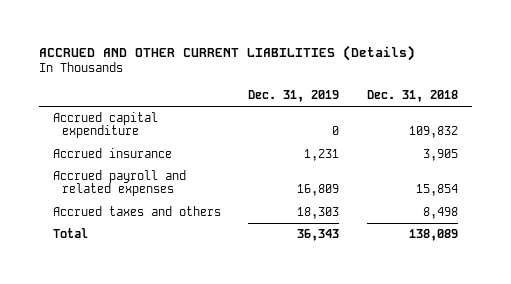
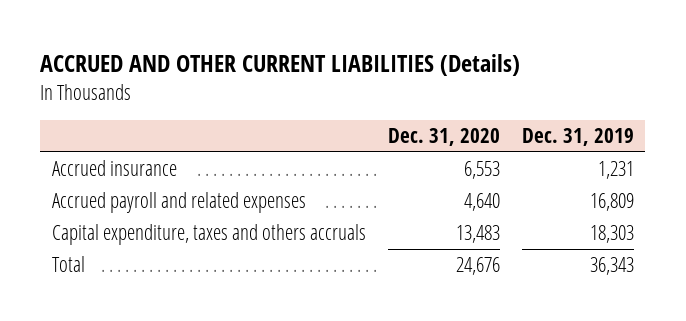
- | Dec. 31, 2019 | Dec. 31, 2018
+ | Dec. 31, 2020 | Dec. 31, 2019
- Accrued capital expenditure | 0 | 109,832
- Accrued taxes and others | 18,303 | 8,498
+ Capital expenditure, taxes and others accruals | 13,483 | 18,303

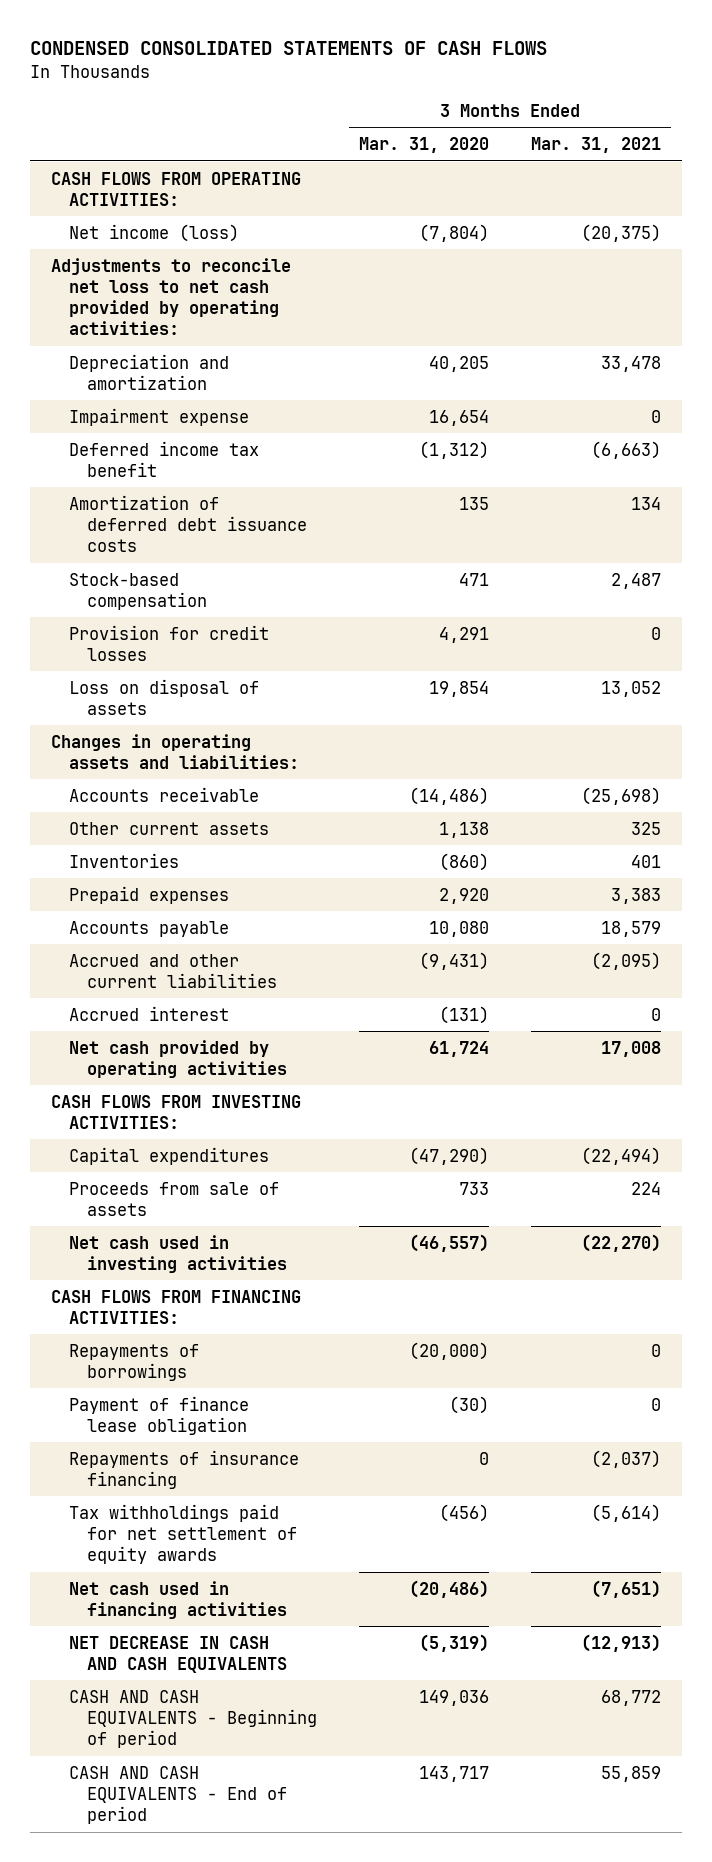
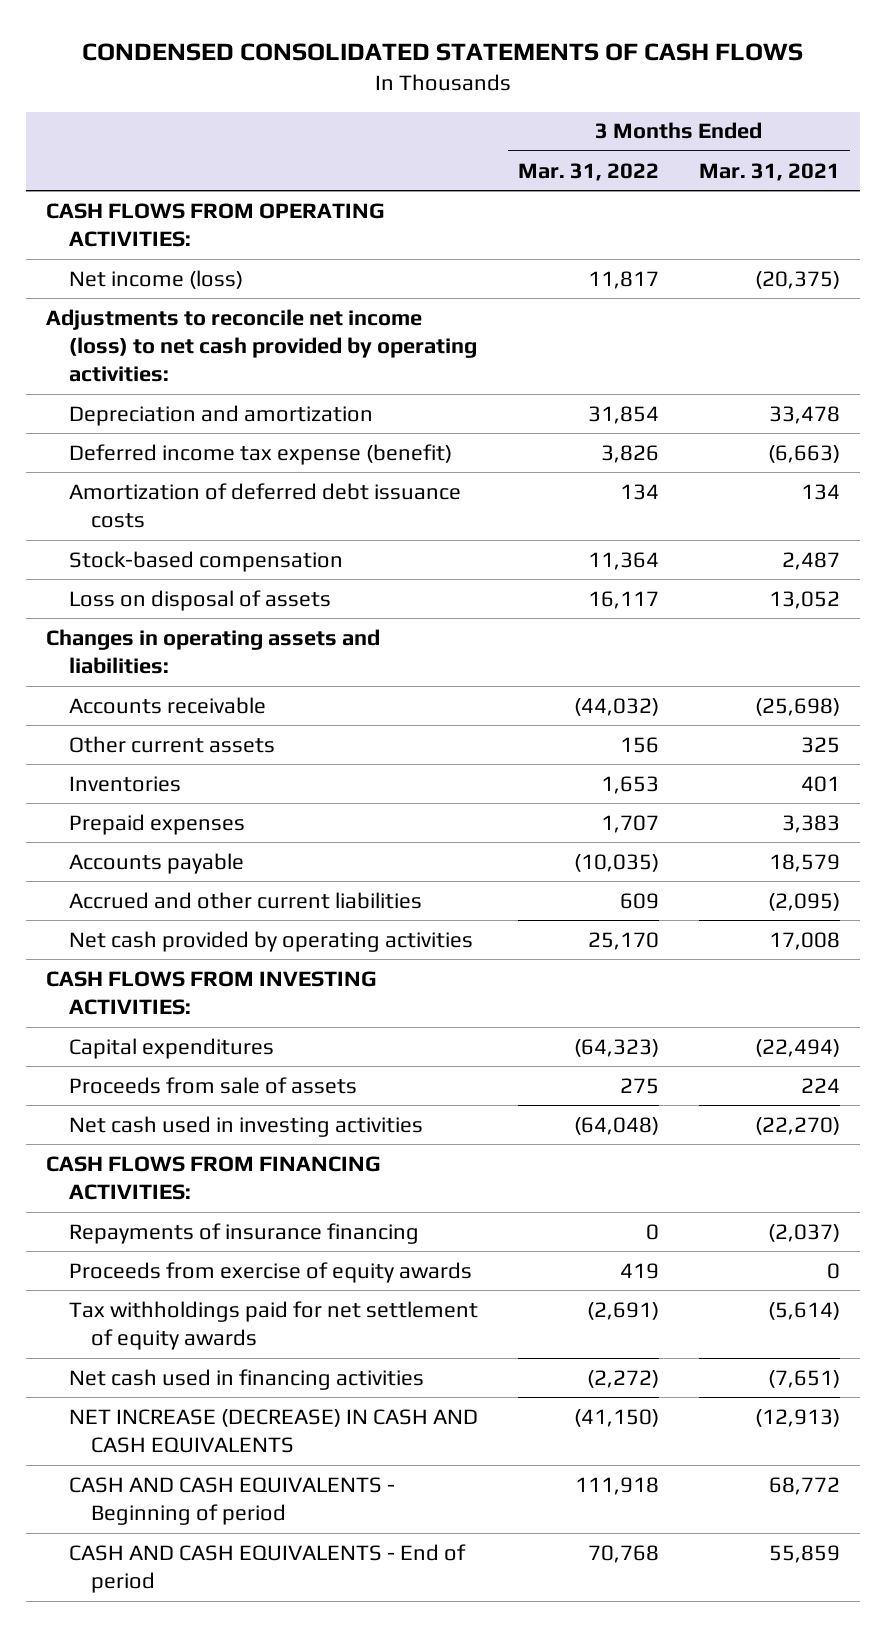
- | 3 Months Ended Mar. 31, 2020 | 3 Months Ended Mar. 31, 2021
+ | 3 Months Ended Mar. 31, 2022 | 3 Months Ended Mar. 31, 2021
- Adjustments to reconcile net loss to net cash provided by operating activities:
+ Adjustments to reconcile net income (loss) to net cash provided by operating activities:
- Impairment expense | 16,654 | 0
- Deferred income tax benefit | (1,312) | (6,663)
+ Deferred income tax expense (benefit) | 3,826 | (6,663)
- Provision for credit losses | 4,291 | 0
- Accrued interest | (131) | 0
- Repayments of borrowings | (20,000) | 0
- Payment of finance lease obligation | (30) | 0
+ Proceeds from exercise of equity awards | 419 | 0
- NET DECREASE IN CASH AND CASH EQUIVALENTS | (5,319) | (12,913)
+ NET INCREASE (DECREASE) IN CASH AND CASH EQUIVALENTS | (41,150) | (12,913)

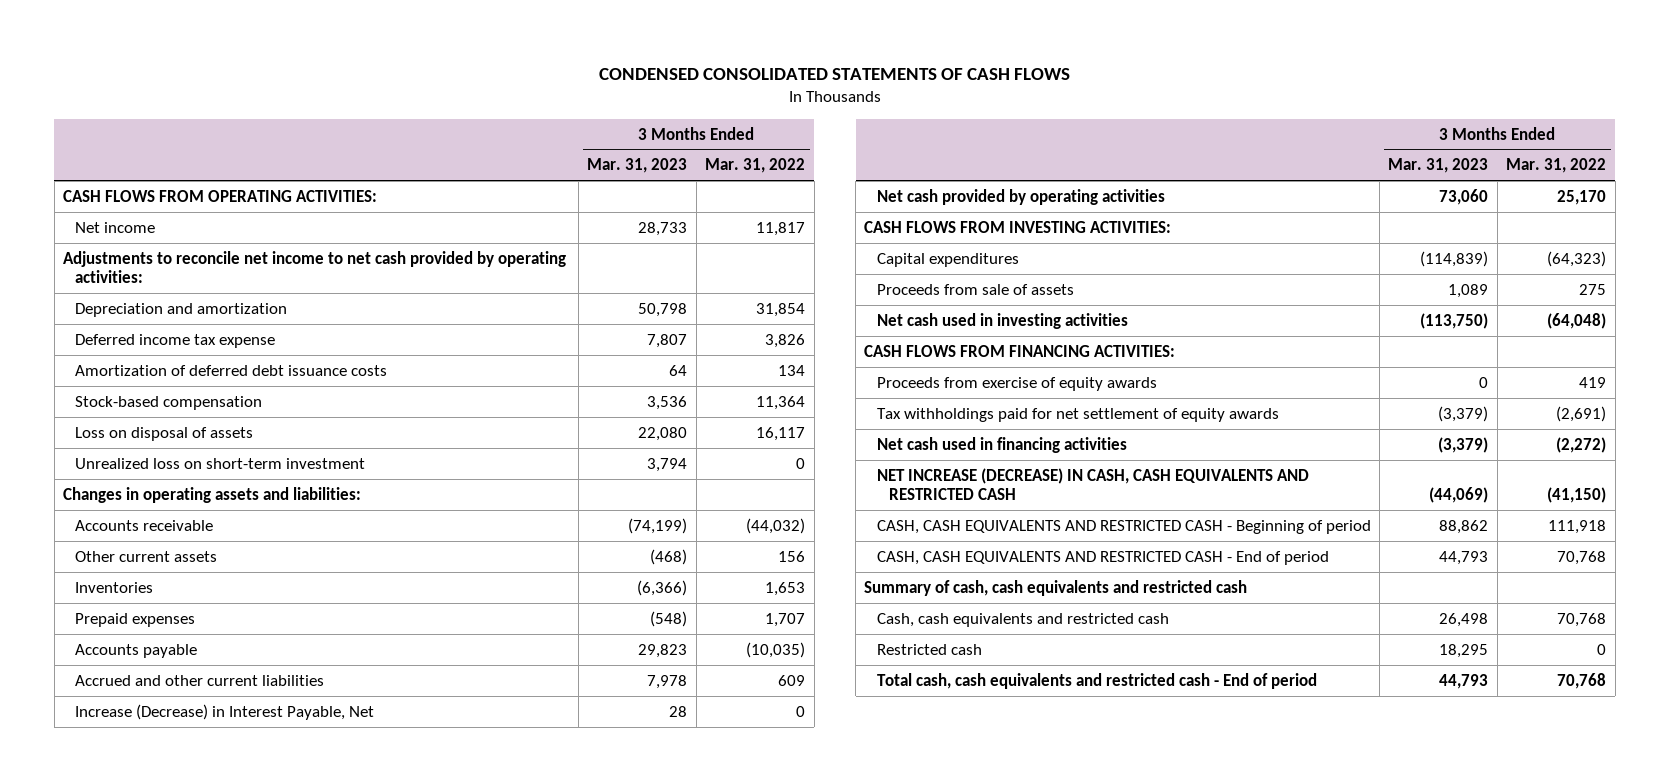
- | 3 Months Ended Mar. 31, 2022 | 3 Months Ended Mar. 31, 2021
+ | 3 Months Ended Mar. 31, 2023 | 3 Months Ended Mar. 31, 2022
- Net income (loss) | 11,817 | (20,375)
- Adjustments to reconcile net income (loss) to net cash provided by operating activities:
+ Net income | 28,733 | 11,817
+ Adjustments to reconcile net income to net cash provided by operating activities:
- Deferred income tax expense (benefit) | 3,826 | (6,663)
+ Deferred income tax expense | 7,807 | 3,826
+ Unrealized loss on short-term investment | 3,794 | 0
+ Increase (Decrease) in Interest Payable, Net | 28 | 0
- Repayments of insurance financing | 0 | (2,037)
- NET INCREASE (DECREASE) IN CASH AND CASH EQUIVALENTS | (41,150) | (12,913)
- CASH AND CASH EQUIVALENTS - Beginning of period | 111,918 | 68,772
- CASH AND CASH EQUIVALENTS - End of period | 70,768 | 55,859
+ NET INCREASE (DECREASE) IN CASH, CASH EQUIVALENTS AND RESTRICTED CASH | (44,069) | (41,150)
+ CASH, CASH EQUIVALENTS AND RESTRICTED CASH - Beginning of period | 88,862 | 111,918
+ CASH, CASH EQUIVALENTS AND RESTRICTED CASH - End of period | 44,793 | 70,768
+ Summary of cash, cash equivalents and restricted cash
+ Cash, cash equivalents and restricted cash | 26,498 | 70,768
+ Restricted cash | 18,295 | 0
+ Total cash, cash equivalents and restricted cash - End of period | 44,793 | 70,768

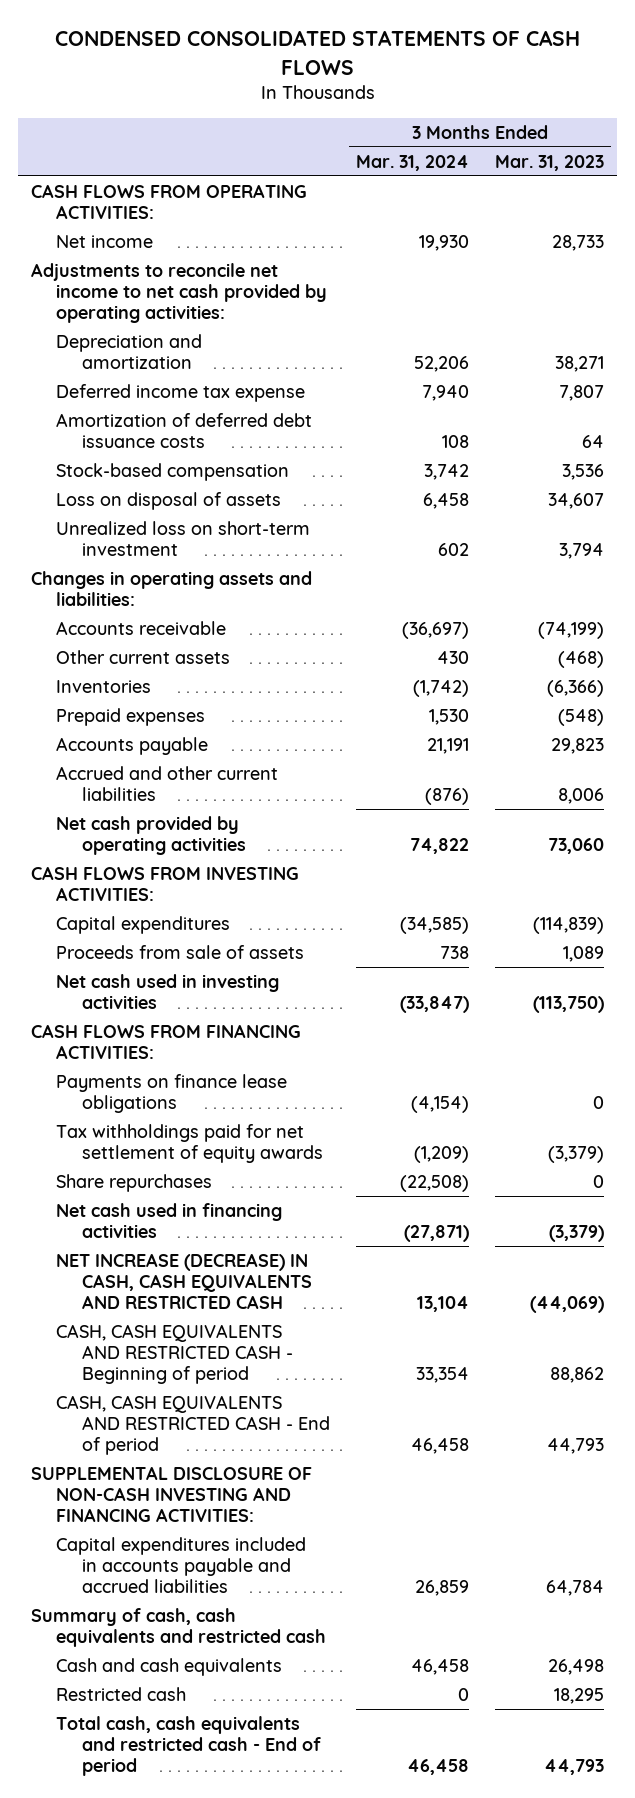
- | 3 Months Ended Mar. 31, 2023 | 3 Months Ended Mar. 31, 2022
+ | 3 Months Ended Mar. 31, 2024 | 3 Months Ended Mar. 31, 2023
- Depreciation and amortization | 50,798 | 31,854
+ Depreciation and amortization | 52,206 | 38,271
- Loss on disposal of assets | 22,080 | 16,117
+ Loss on disposal of assets | 6,458 | 34,607
- Accrued and other current liabilities | 7,978 | 609
- Increase (Decrease) in Interest Payable, Net | 28 | 0
+ Accrued and other current liabilities | (876) | 8,006
- Proceeds from exercise of equity awards | 0 | 419
+ Payments on finance lease obligations | (4,154) | 0
+ Share repurchases | (22,508) | 0
+ SUPPLEMENTAL DISCLOSURE OF NON-CASH INVESTING AND FINANCING ACTIVITIES:
+ Capital expenditures included in accounts payable and accrued liabilities | 26,859 | 64,784
- Cash, cash equivalents and restricted cash | 26,498 | 70,768
+ Cash and cash equivalents | 46,458 | 26,498

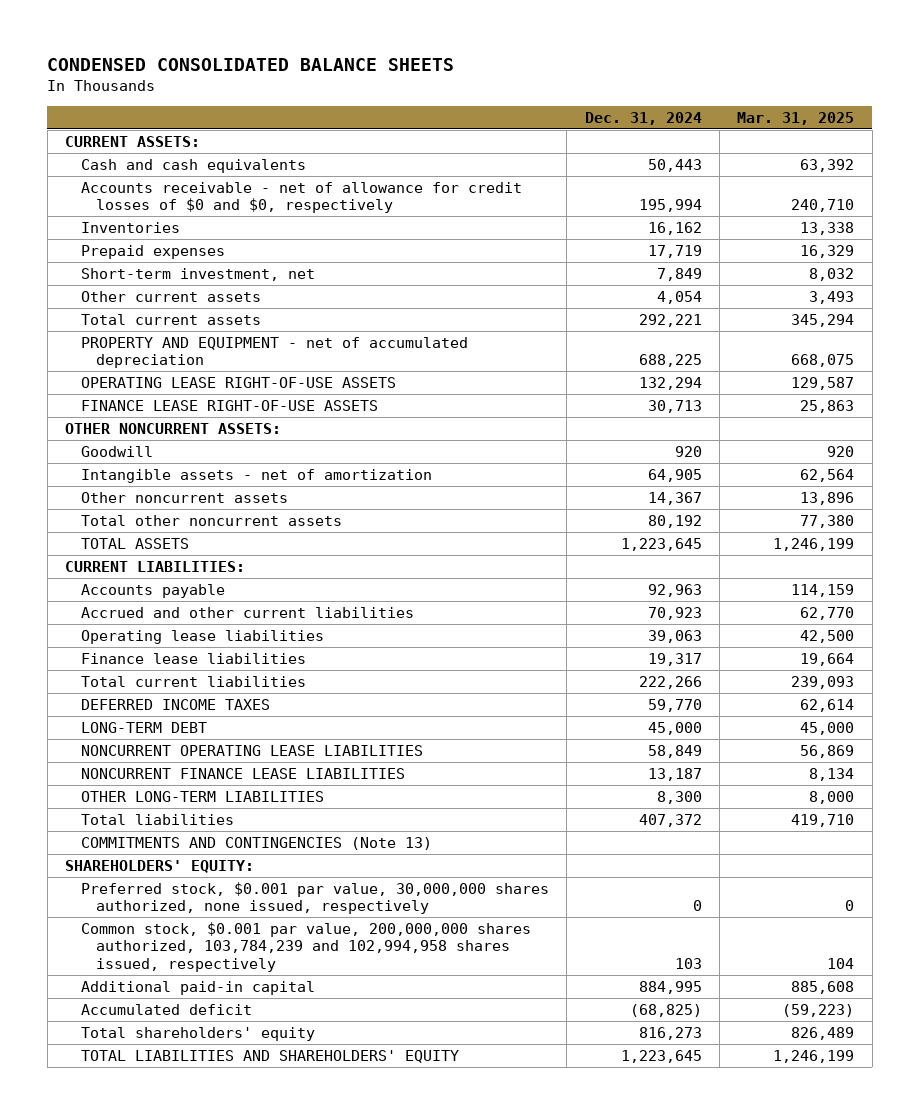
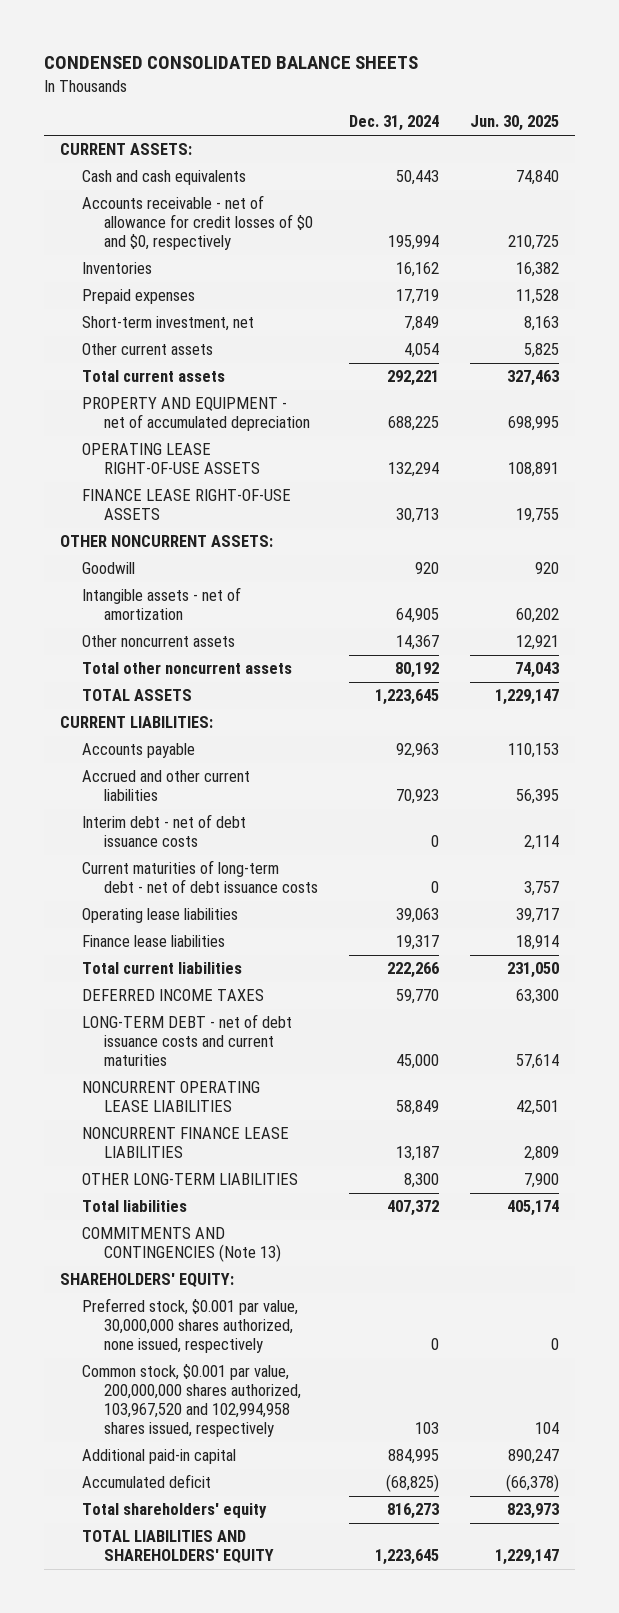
- | Dec. 31, 2024 | Mar. 31, 2025
+ | Dec. 31, 2024 | Jun. 30, 2025
+ Interim debt - net of debt issuance costs | 0 | 2,114
+ Current maturities of long-term debt - net of debt issuance costs | 0 | 3,757
- LONG-TERM DEBT | 45,000 | 45,000
+ LONG-TERM DEBT - net of debt issuance costs and current maturities | 45,000 | 57,614
- Common stock, $0.001 par value, 200,000,000 shares authorized, 103,784,239 and 102,994,958 shares issued, respectively | 103 | 104
+ Common stock, $0.001 par value, 200,000,000 shares authorized, 103,967,520 and 102,994,958 shares issued, respectively | 103 | 104

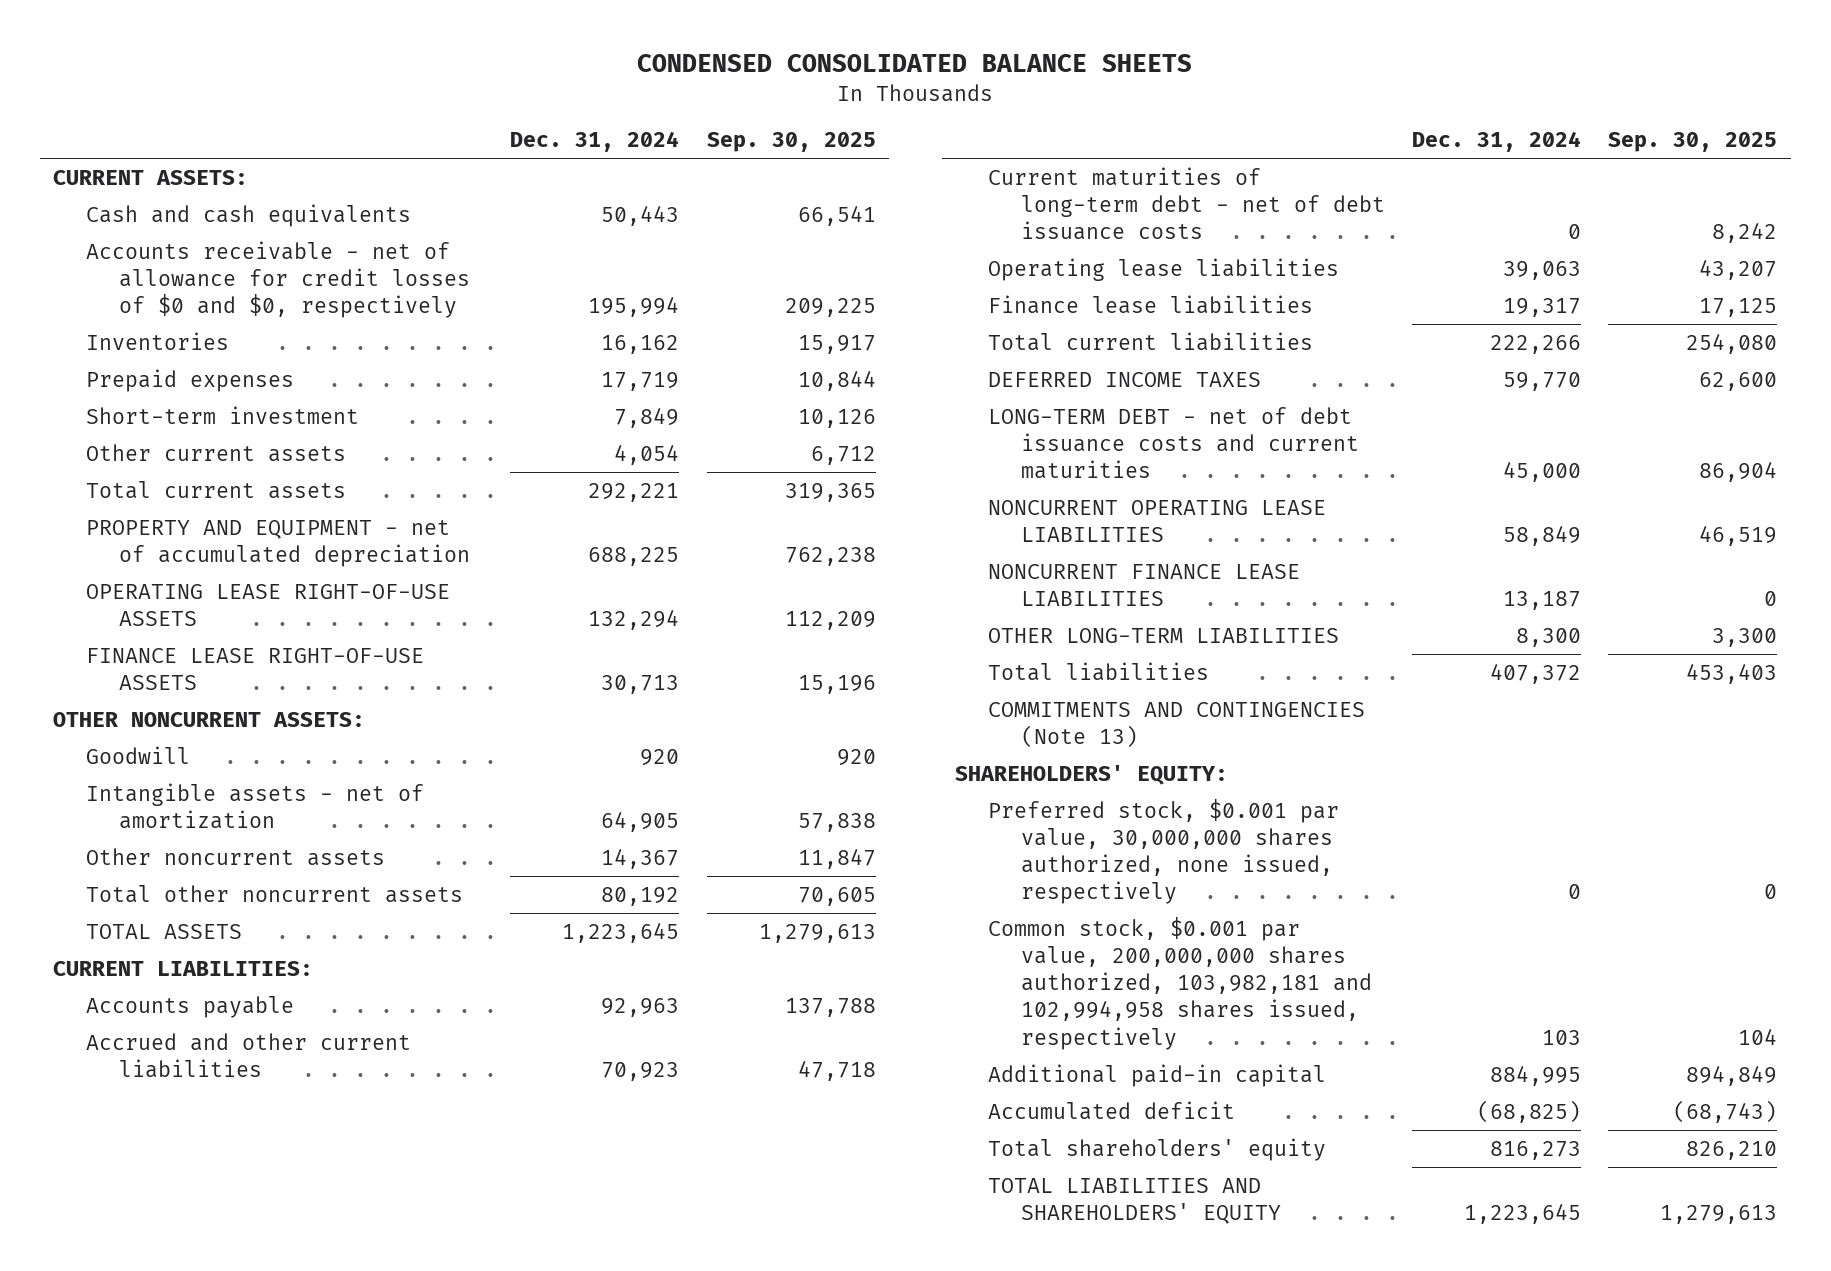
- | Dec. 31, 2024 | Jun. 30, 2025
+ | Dec. 31, 2024 | Sep. 30, 2025
- Short-term investment, net | 7,849 | 8,163
+ Short-term investment | 7,849 | 10,126
- Interim debt - net of debt issuance costs | 0 | 2,114
- Common stock, $0.001 par value, 200,000,000 shares authorized, 103,967,520 and 102,994,958 shares issued, respectively | 103 | 104
+ Common stock, $0.001 par value, 200,000,000 shares authorized, 103,982,181 and 102,994,958 shares issued, respectively | 103 | 104

